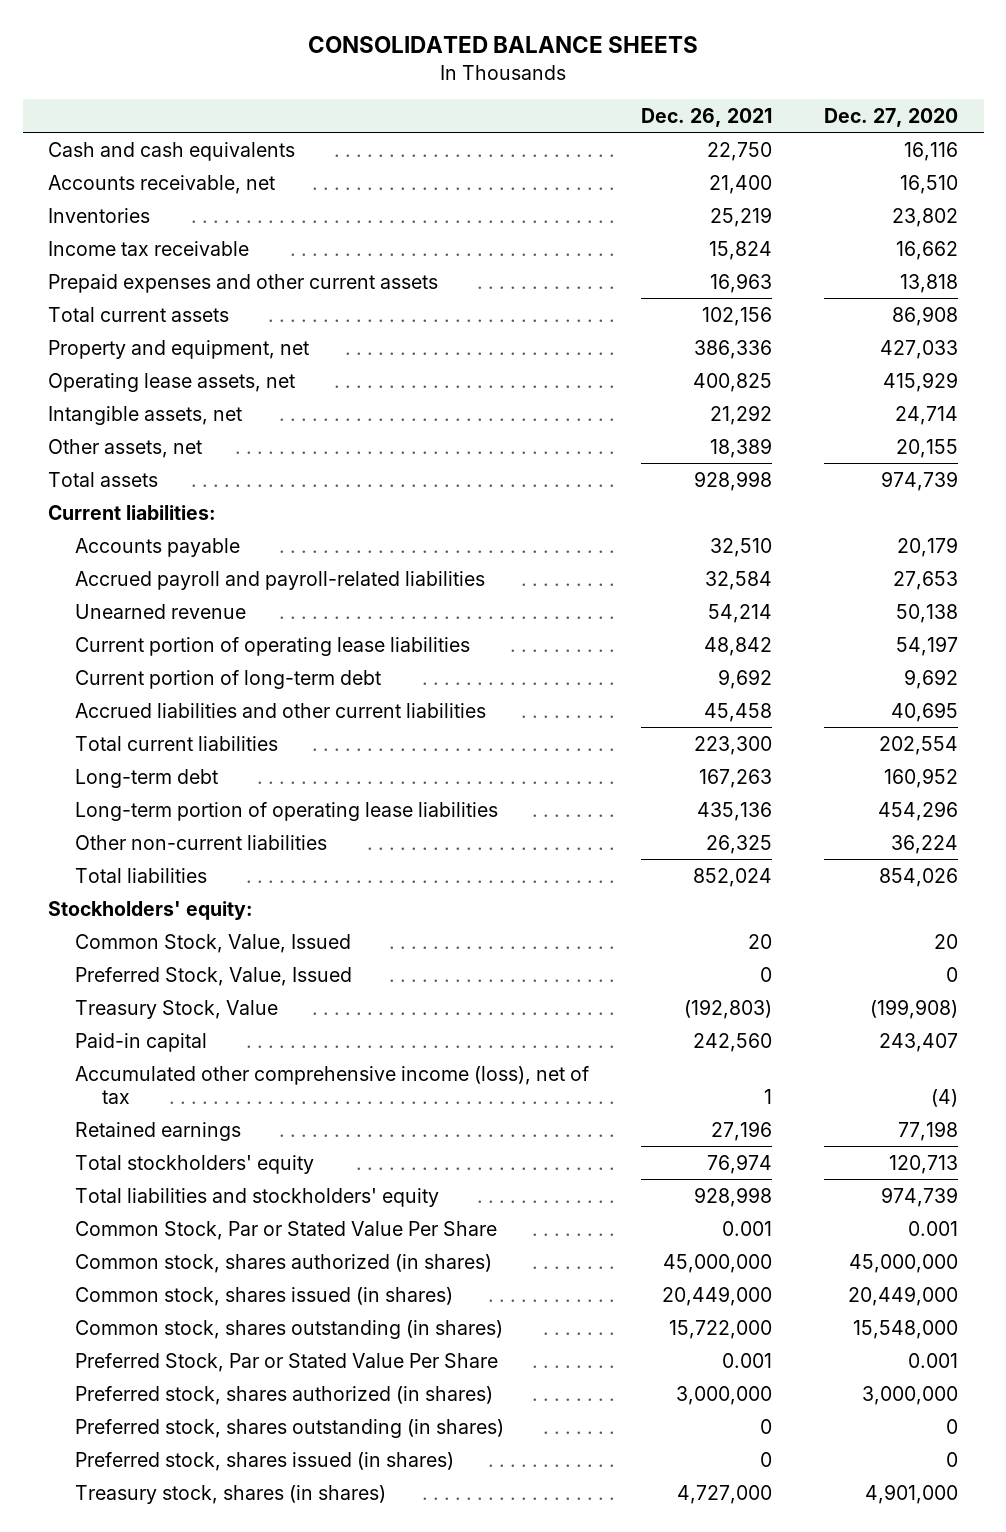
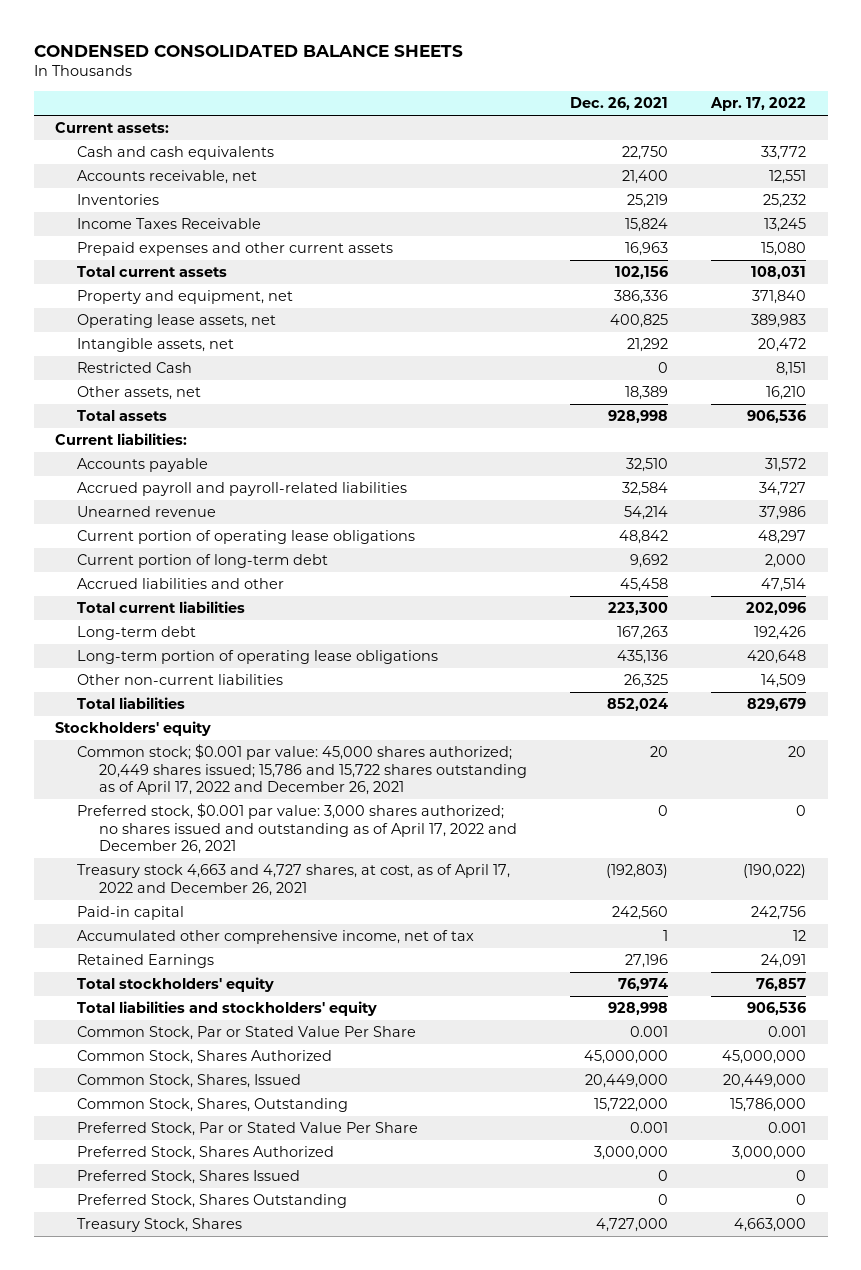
- CONSOLIDATED BALANCE SHEETS
+ CONDENSED CONSOLIDATED BALANCE SHEETS
- | Dec. 26, 2021 | Dec. 27, 2020
+ | Dec. 26, 2021 | Apr. 17, 2022
+ Current assets:
- Income tax receivable | 15,824 | 16,662
+ Income Taxes Receivable | 15,824 | 13,245
+ Restricted Cash | 0 | 8,151
- Current portion of operating lease liabilities | 48,842 | 54,197
+ Current portion of operating lease obligations | 48,842 | 48,297
- Accrued liabilities and other current liabilities | 45,458 | 40,695
+ Accrued liabilities and other | 45,458 | 47,514
- Long-term portion of operating lease liabilities | 435,136 | 454,296
+ Long-term portion of operating lease obligations | 435,136 | 420,648
- Stockholders' equity:
- Common Stock, Value, Issued | 20 | 20
- Preferred Stock, Value, Issued | 0 | 0
- Treasury Stock, Value | (192,803) | (199,908)
+ Stockholders' equity
+ Common stock; $0.001 par value: 45,000 shares authorized; 20,449 shares issued; 15,786 and 15,722 shares outstanding as of April 17, 2022 and December 26, 2021 | 20 | 20
+ Preferred stock, $0.001 par value: 3,000 shares authorized; no shares issued and outstanding as of April 17, 2022 and December 26, 2021 | 0 | 0
+ Treasury stock 4,663 and 4,727 shares, at cost, as of April 17, 2022 and December 26, 2021 | (192,803) | (190,022)
- Accumulated other comprehensive income (loss), net of tax | 1 | (4)
- Retained earnings | 27,196 | 77,198
+ Accumulated other comprehensive income, net of tax | 1 | 12
+ Retained Earnings | 27,196 | 24,091
- Common stock, shares authorized (in shares) | 45,000,000 | 45,000,000
- Common stock, shares issued (in shares) | 20,449,000 | 20,449,000
- Common stock, shares outstanding (in shares) | 15,722,000 | 15,548,000
+ Common Stock, Shares Authorized | 45,000,000 | 45,000,000
+ Common Stock, Shares, Issued | 20,449,000 | 20,449,000
+ Common Stock, Shares, Outstanding | 15,722,000 | 15,786,000
- Preferred stock, shares authorized (in shares) | 3,000,000 | 3,000,000
- Preferred stock, shares outstanding (in shares) | 0 | 0
- Preferred stock, shares issued (in shares) | 0 | 0
- Treasury stock, shares (in shares) | 4,727,000 | 4,901,000
+ Preferred Stock, Shares Authorized | 3,000,000 | 3,000,000
+ Preferred Stock, Shares Issued | 0 | 0
+ Preferred Stock, Shares Outstanding | 0 | 0
+ Treasury Stock, Shares | 4,727,000 | 4,663,000

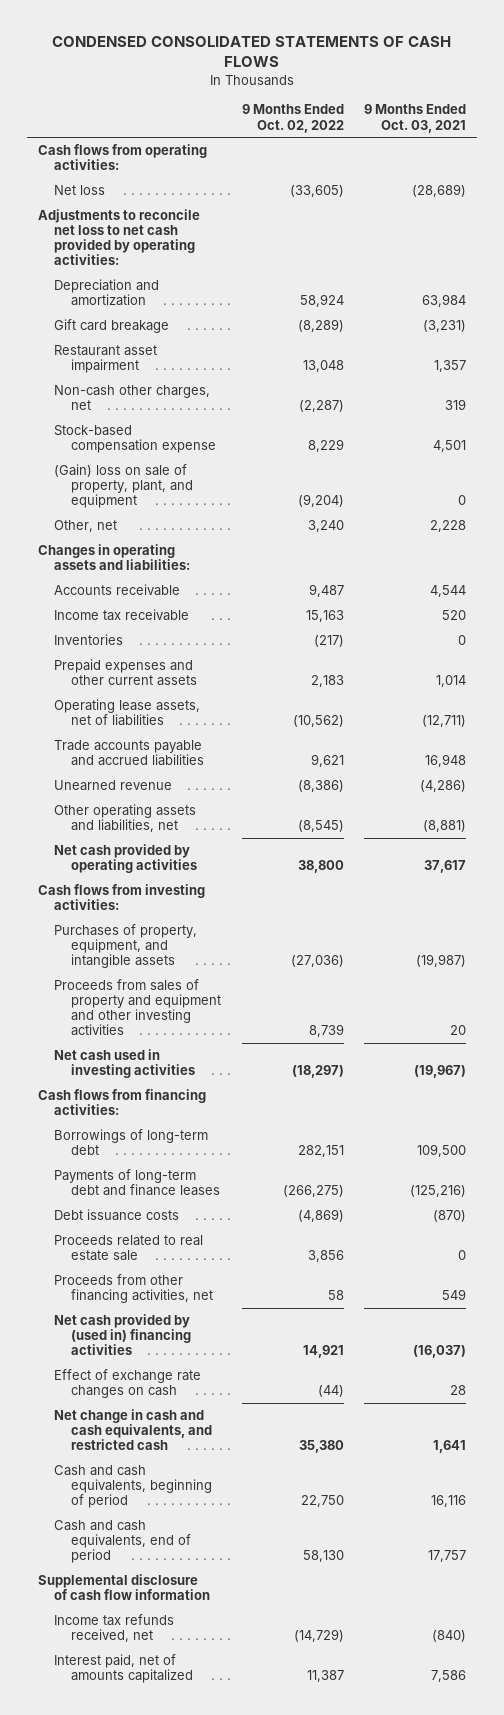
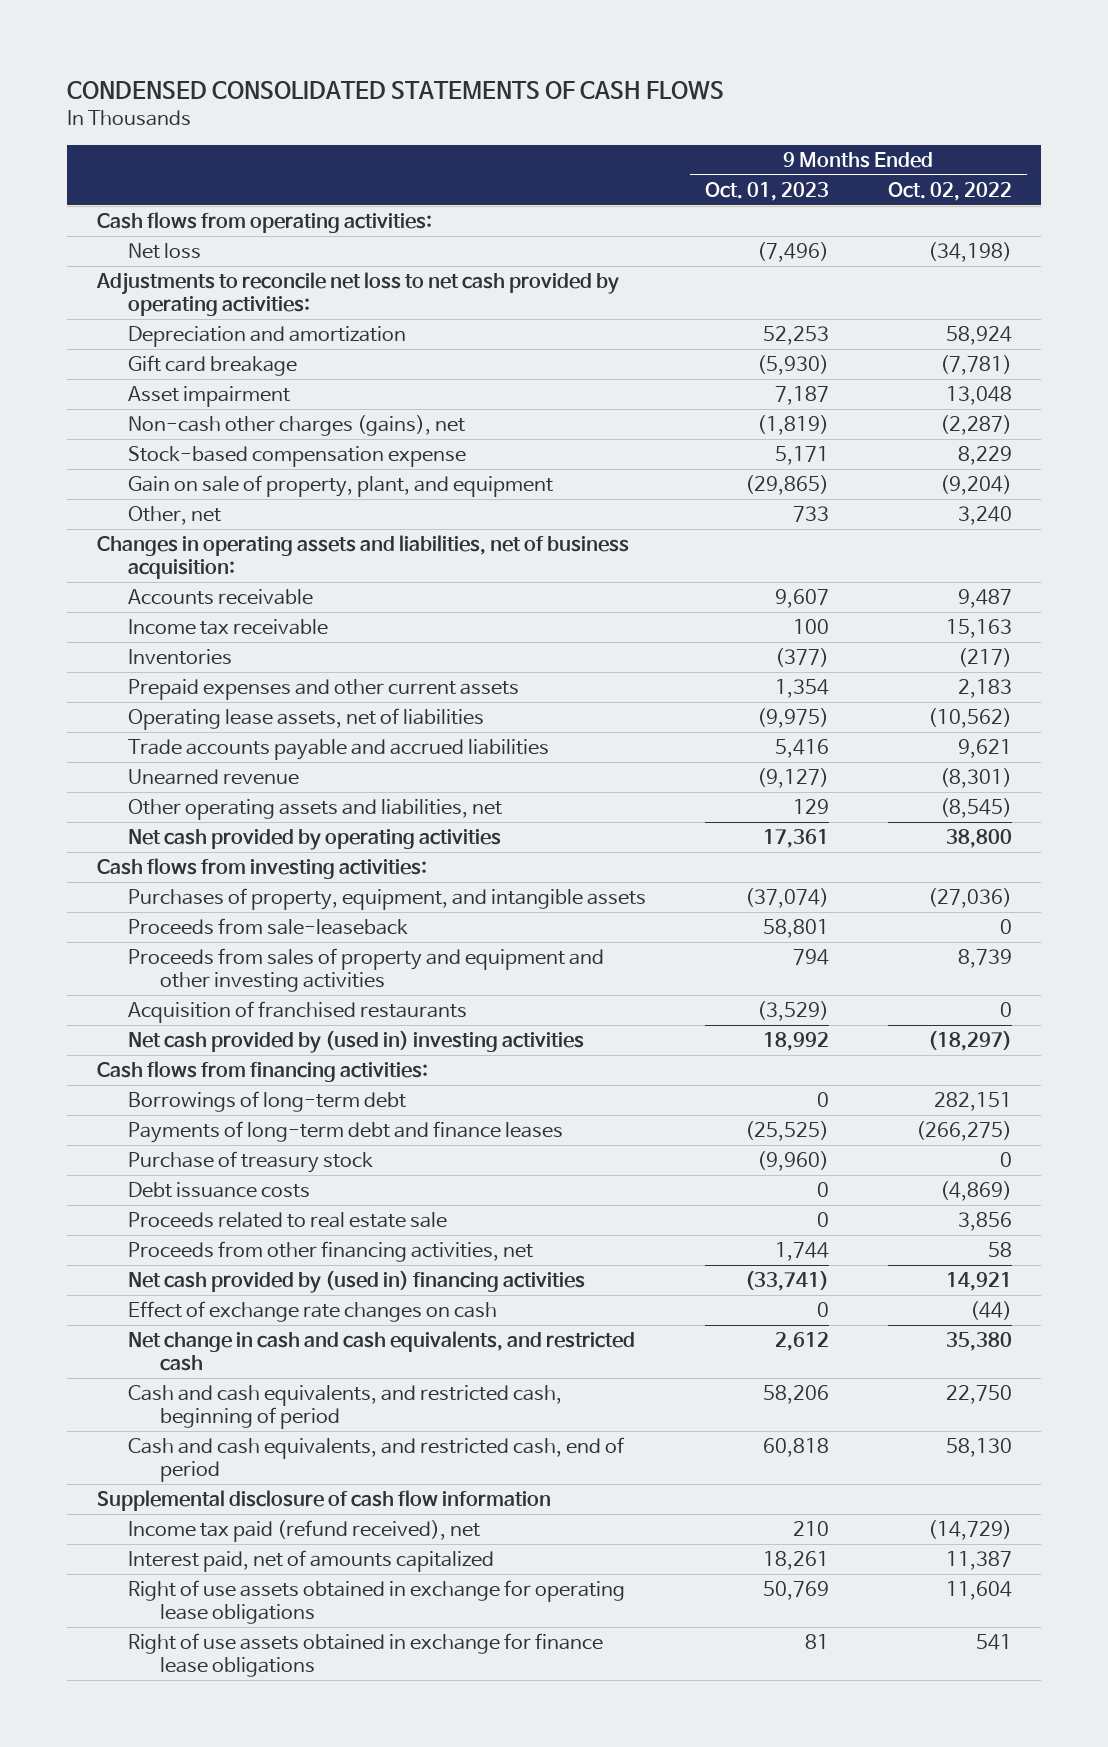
- | 9 Months Ended Oct. 02, 2022 | 9 Months Ended Oct. 03, 2021
+ | 9 Months Ended Oct. 01, 2023 | 9 Months Ended Oct. 02, 2022
- Net loss | (33,605) | (28,689)
+ Net loss | (7,496) | (34,198)
- Gift card breakage | (8,289) | (3,231)
- Restaurant asset impairment | 13,048 | 1,357
- Non-cash other charges, net | (2,287) | 319
+ Gift card breakage | (5,930) | (7,781)
+ Asset impairment | 7,187 | 13,048
+ Non-cash other charges (gains), net | (1,819) | (2,287)
- (Gain) loss on sale of property, plant, and equipment | (9,204) | 0
+ Gain on sale of property, plant, and equipment | (29,865) | (9,204)
- Changes in operating assets and liabilities:
+ Changes in operating assets and liabilities, net of business acquisition:
- Unearned revenue | (8,386) | (4,286)
+ Unearned revenue | (9,127) | (8,301)
+ Proceeds from sale-leaseback | 58,801 | 0
- Net cash used in investing activities | (18,297) | (19,967)
+ Acquisition of franchised restaurants | (3,529) | 0
+ Net cash provided by (used in) investing activities | 18,992 | (18,297)
+ Purchase of treasury stock | (9,960) | 0
- Cash and cash equivalents, beginning of period | 22,750 | 16,116
- Cash and cash equivalents, end of period | 58,130 | 17,757
+ Cash and cash equivalents, and restricted cash, beginning of period | 58,206 | 22,750
+ Cash and cash equivalents, and restricted cash, end of period | 60,818 | 58,130
- Income tax refunds received, net | (14,729) | (840)
+ Income tax paid (refund received), net | 210 | (14,729)
+ Right of use assets obtained in exchange for operating lease obligations | 50,769 | 11,604
+ Right of use assets obtained in exchange for finance lease obligations | 81 | 541

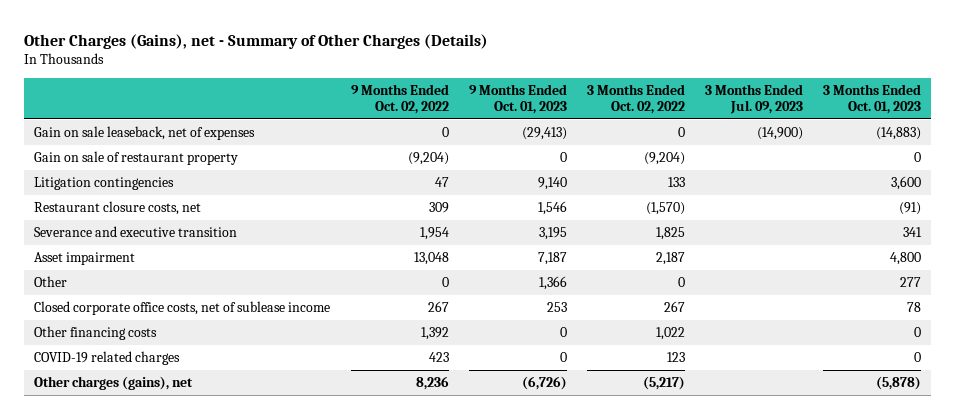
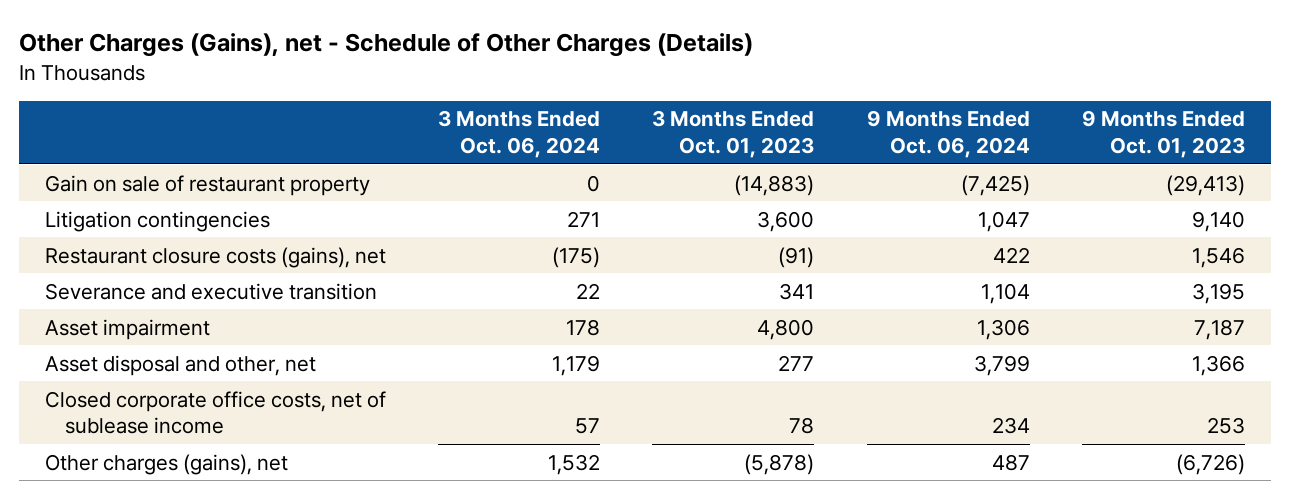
- Other Charges (Gains), net - Summary of Other Charges (Details)
+ Other Charges (Gains), net - Schedule of Other Charges (Details)
- | 9 Months Ended Oct. 02, 2022 | 9 Months Ended Oct. 01, 2023 | 3 Months Ended Oct. 02, 2022 | 3 Months Ended Jul. 09, 2023 | 3 Months Ended Oct. 01, 2023
+ | 3 Months Ended Oct. 06, 2024 | 3 Months Ended Oct. 01, 2023 | 9 Months Ended Oct. 06, 2024 | 9 Months Ended Oct. 01, 2023
- Gain on sale leaseback, net of expenses | 0 | (29,413) | 0 | (14,900) | (14,883)
- Gain on sale of restaurant property | (9,204) | 0 | (9,204) | | 0
+ Gain on sale of restaurant property | 0 | (14,883) | (7,425) | (29,413)
- Restaurant closure costs, net | 309 | 1,546 | (1,570) | | (91)
+ Restaurant closure costs (gains), net | (175) | (91) | 422 | 1,546
- Other | 0 | 1,366 | 0 | | 277
+ Asset disposal and other, net | 1,179 | 277 | 3,799 | 1,366
- Other financing costs | 1,392 | 0 | 1,022 | | 0
- COVID-19 related charges | 423 | 0 | 123 | | 0

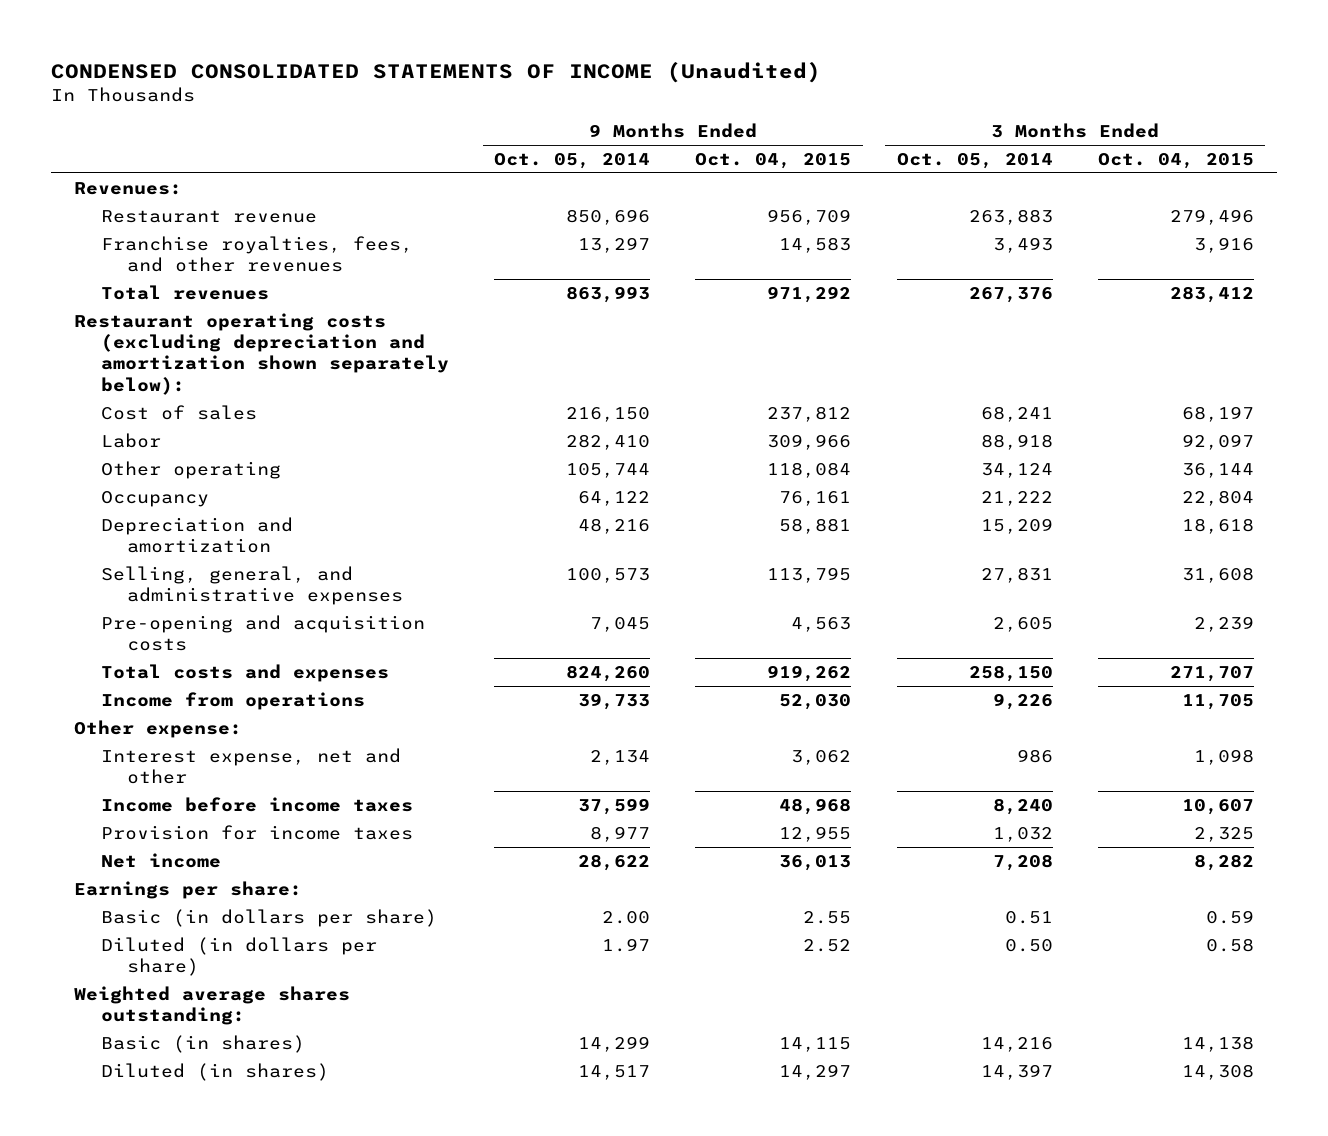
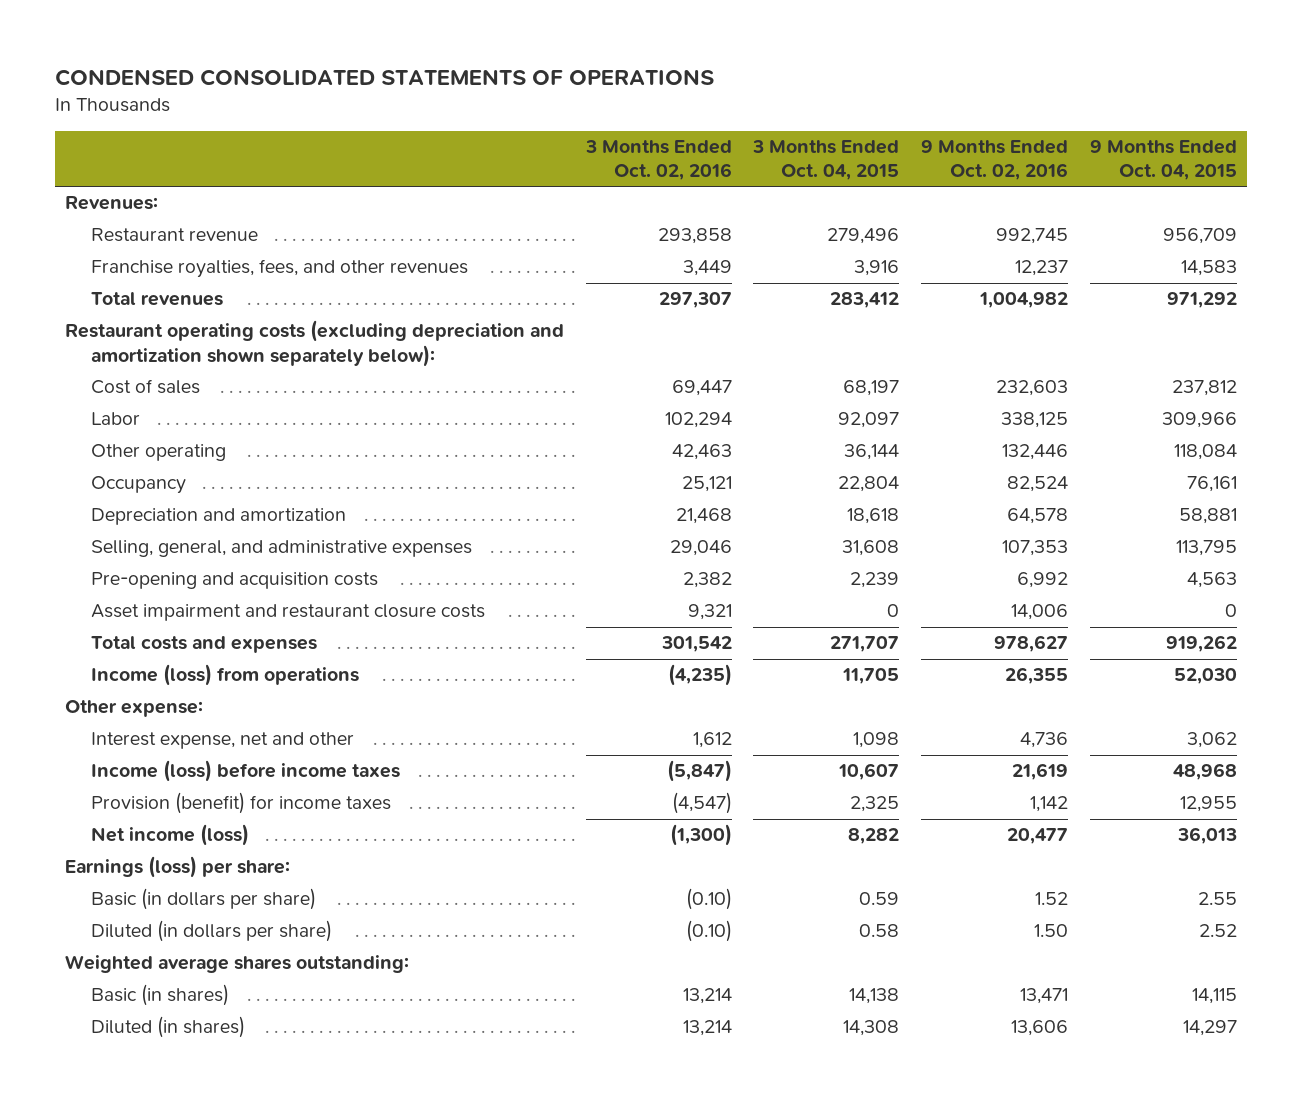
- CONDENSED CONSOLIDATED STATEMENTS OF INCOME (Unaudited)
+ CONDENSED CONSOLIDATED STATEMENTS OF OPERATIONS
- | 9 Months Ended Oct. 05, 2014 | 9 Months Ended Oct. 04, 2015 | 3 Months Ended Oct. 05, 2014 | 3 Months Ended Oct. 04, 2015
+ | 3 Months Ended Oct. 02, 2016 | 3 Months Ended Oct. 04, 2015 | 9 Months Ended Oct. 02, 2016 | 9 Months Ended Oct. 04, 2015
+ Asset impairment and restaurant closure costs | 9,321 | 0 | 14,006 | 0
- Income from operations | 39,733 | 52,030 | 9,226 | 11,705
+ Income (loss) from operations | (4,235) | 11,705 | 26,355 | 52,030
- Income before income taxes | 37,599 | 48,968 | 8,240 | 10,607
- Provision for income taxes | 8,977 | 12,955 | 1,032 | 2,325
- Net income | 28,622 | 36,013 | 7,208 | 8,282
- Earnings per share:
+ Income (loss) before income taxes | (5,847) | 10,607 | 21,619 | 48,968
+ Provision (benefit) for income taxes | (4,547) | 2,325 | 1,142 | 12,955
+ Net income (loss) | (1,300) | 8,282 | 20,477 | 36,013
+ Earnings (loss) per share:

